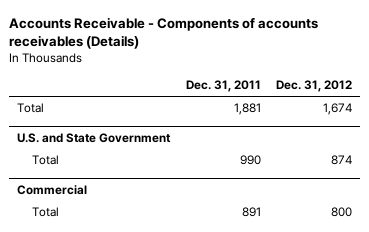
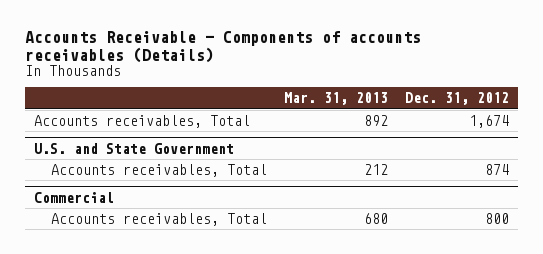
- | Dec. 31, 2011 | Dec. 31, 2012
+ | Mar. 31, 2013 | Dec. 31, 2012
- Total | 1,881 | 1,674
+ Accounts receivables, Total | 892 | 1,674
@ U.S. and State Government
- Total | 990 | 874
+ Accounts receivables, Total | 212 | 874
@ Commercial
- Total | 891 | 800
+ Accounts receivables, Total | 680 | 800

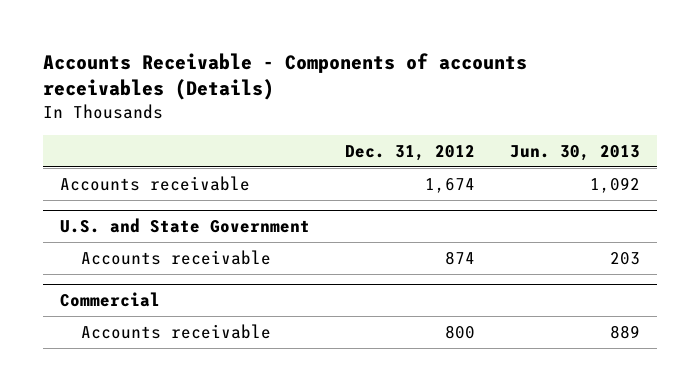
- | Mar. 31, 2013 | Dec. 31, 2012
+ | Dec. 31, 2012 | Jun. 30, 2013
- Accounts receivables, Total | 892 | 1,674
+ Accounts receivable | 1,674 | 1,092
@ U.S. and State Government
- Accounts receivables, Total | 212 | 874
+ Accounts receivable | 874 | 203
@ Commercial
- Accounts receivables, Total | 680 | 800
+ Accounts receivable | 800 | 889

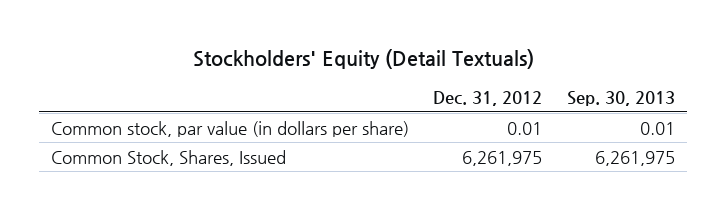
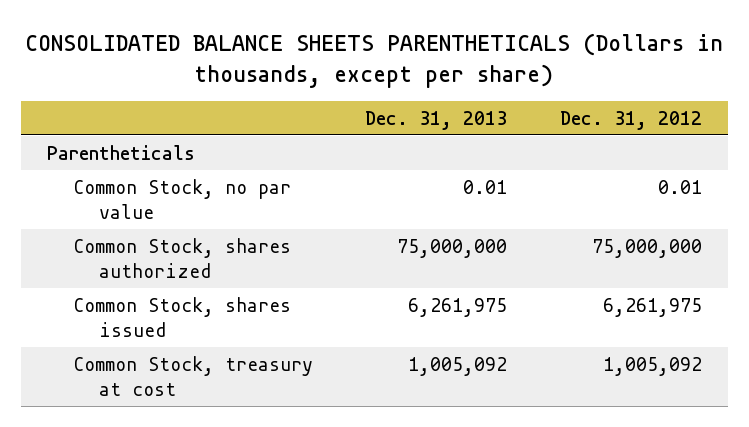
- Stockholders' Equity (Detail Textuals)
+ CONSOLIDATED BALANCE SHEETS PARENTHETICALS (Dollars in thousands, except per share)
- | Dec. 31, 2012 | Sep. 30, 2013
+ | Dec. 31, 2013 | Dec. 31, 2012
- Common stock, par value (in dollars per share) | 0.01 | 0.01
- Common Stock, Shares, Issued | 6,261,975 | 6,261,975
+ Parentheticals
+ Common Stock, no par value | 0.01 | 0.01
+ Common Stock, shares authorized | 75,000,000 | 75,000,000
+ Common Stock, shares issued | 6,261,975 | 6,261,975
+ Common Stock, treasury at cost | 1,005,092 | 1,005,092

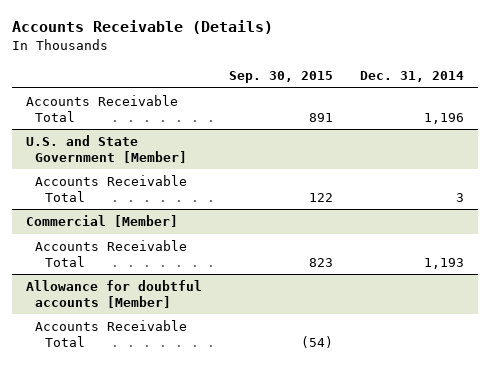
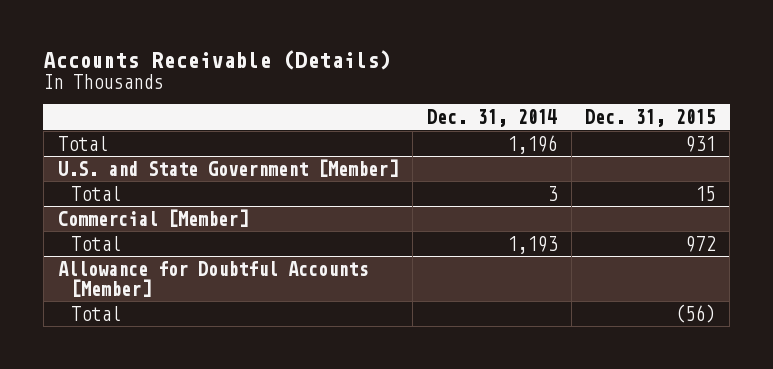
- | Sep. 30, 2015 | Dec. 31, 2014
+ | Dec. 31, 2014 | Dec. 31, 2015
- Accounts Receivable Total | 891 | 1,196
+ Total | 1,196 | 931
@ U.S. and State Government [Member]
- Accounts Receivable Total | 122 | 3
+ Total | 3 | 15
@ Commercial [Member]
- Accounts Receivable Total | 823 | 1,193
- Allowance for doubtful accounts [Member]
- Accounts Receivable Total | (54) |
@ Commercial [Member]
+ Total | 1,193 | 972
+ Allowance for Doubtful Accounts [Member]
+ Total | | (56)

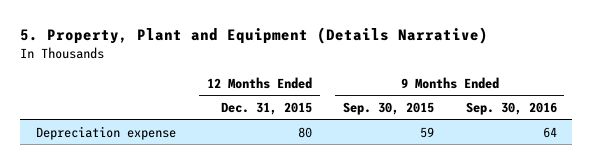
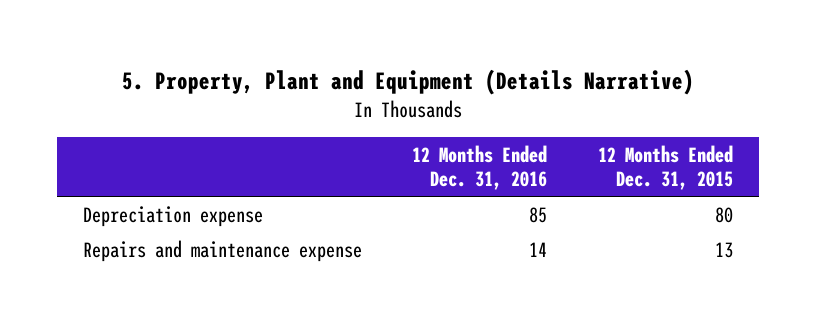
- | 12 Months Ended Dec. 31, 2015 | 9 Months Ended Sep. 30, 2015 | 9 Months Ended Sep. 30, 2016
+ | 12 Months Ended Dec. 31, 2016 | 12 Months Ended Dec. 31, 2015
+ Repairs and maintenance expense | 14 | 13

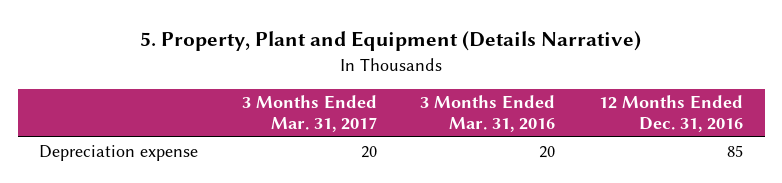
- | 12 Months Ended Dec. 31, 2016 | 12 Months Ended Dec. 31, 2015
+ | 3 Months Ended Mar. 31, 2017 | 3 Months Ended Mar. 31, 2016 | 12 Months Ended Dec. 31, 2016
- Repairs and maintenance expense | 14 | 13

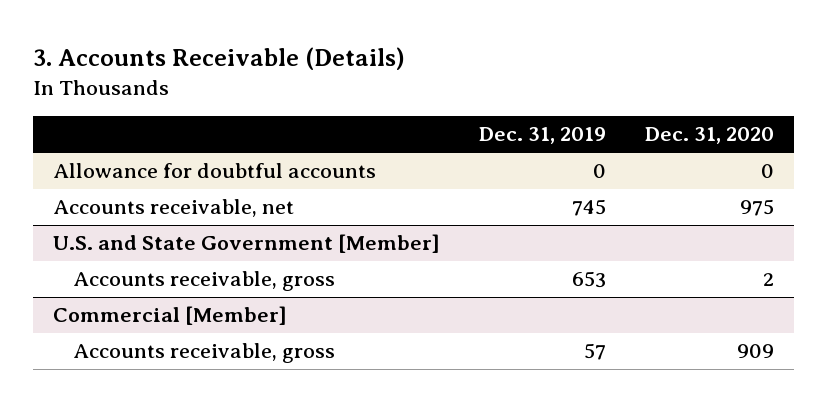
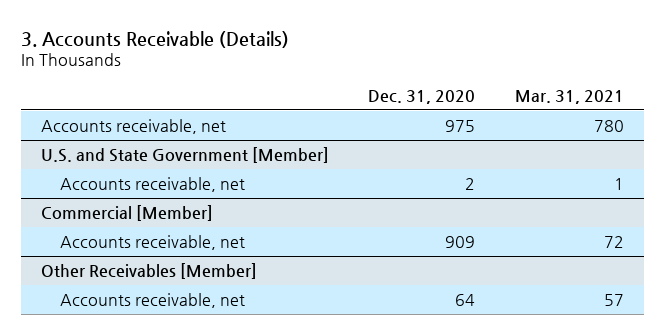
- | Dec. 31, 2019 | Dec. 31, 2020
+ | Dec. 31, 2020 | Mar. 31, 2021
- Allowance for doubtful accounts | 0 | 0
@ U.S. and State Government [Member]
- Accounts receivable, gross | 653 | 2
+ Accounts receivable, net | 2 | 1
@ Commercial [Member]
- Accounts receivable, gross | 57 | 909
+ Accounts receivable, net | 909 | 72
+ Other Receivables [Member]
+ Accounts receivable, net | 64 | 57

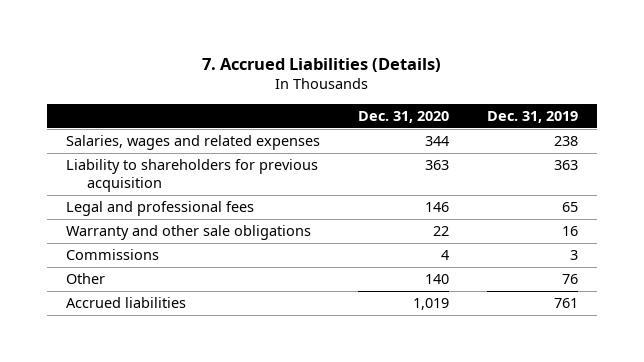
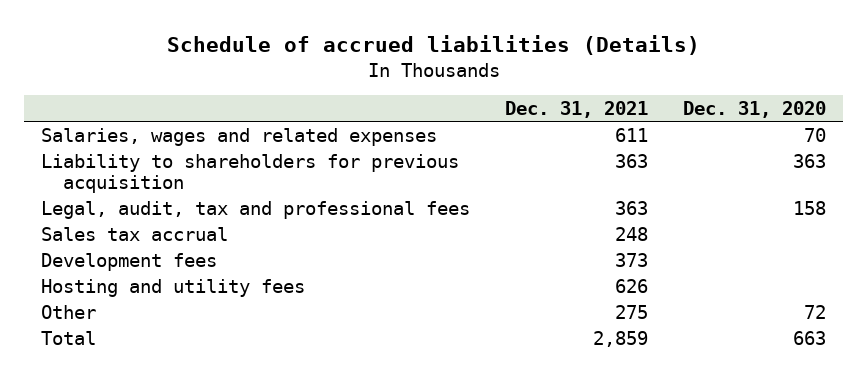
- 7. Accrued Liabilities (Details)
+ Schedule of accrued liabilities (Details)
- | Dec. 31, 2020 | Dec. 31, 2019
+ | Dec. 31, 2021 | Dec. 31, 2020
- Salaries, wages and related expenses | 344 | 238
+ Salaries, wages and related expenses | 611 | 70
- Legal and professional fees | 146 | 65
- Warranty and other sale obligations | 22 | 16
- Commissions | 4 | 3
- Other | 140 | 76
- Accrued liabilities | 1,019 | 761
+ Legal, audit, tax and professional fees | 363 | 158
+ Sales tax accrual | 248 |
+ Development fees | 373 |
+ Hosting and utility fees | 626 |
+ Other | 275 | 72
+ Total | 2,859 | 663

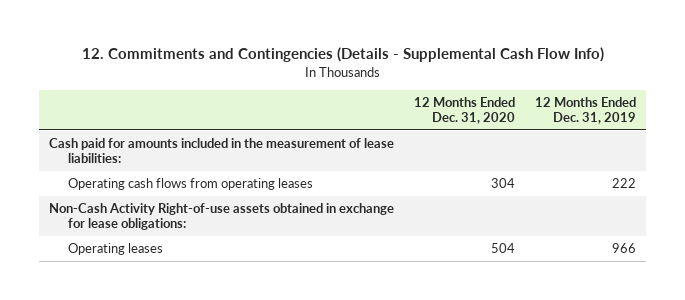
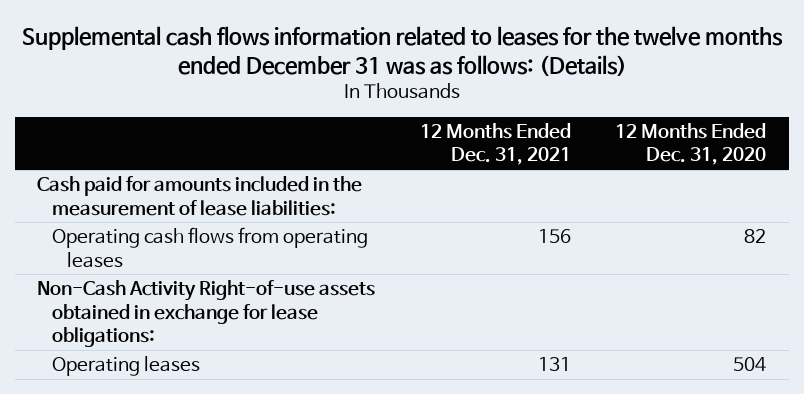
- 12. Commitments and Contingencies (Details - Supplemental Cash Flow Info)
+ Supplemental cash flows information related to leases for the twelve months ended December 31 was as follows: (Details)
- | 12 Months Ended Dec. 31, 2020 | 12 Months Ended Dec. 31, 2019
+ | 12 Months Ended Dec. 31, 2021 | 12 Months Ended Dec. 31, 2020
- Operating cash flows from operating leases | 304 | 222
+ Operating cash flows from operating leases | 156 | 82

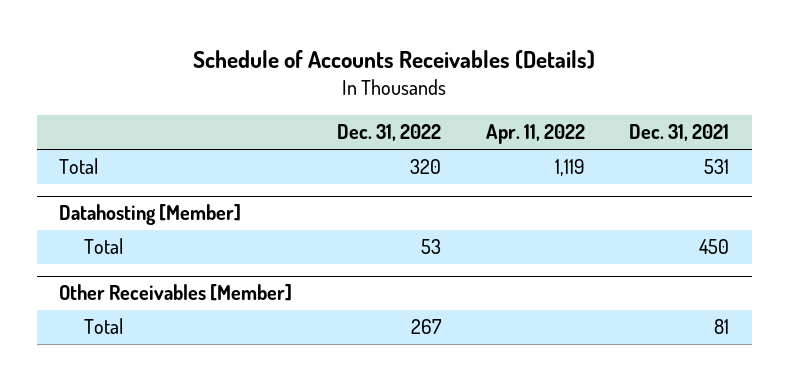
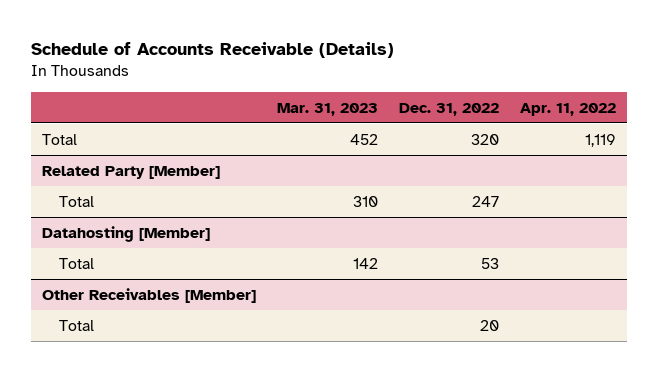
- Schedule of Accounts Receivables (Details)
+ Schedule of Accounts Receivable (Details)
- | Dec. 31, 2022 | Apr. 11, 2022 | Dec. 31, 2021
+ | Mar. 31, 2023 | Dec. 31, 2022 | Apr. 11, 2022
+ Related Party [Member]
+ Total | 310 | 247 |
@ Other Receivables [Member]
- Total | 267 | | 81
+ Total | | 20 |

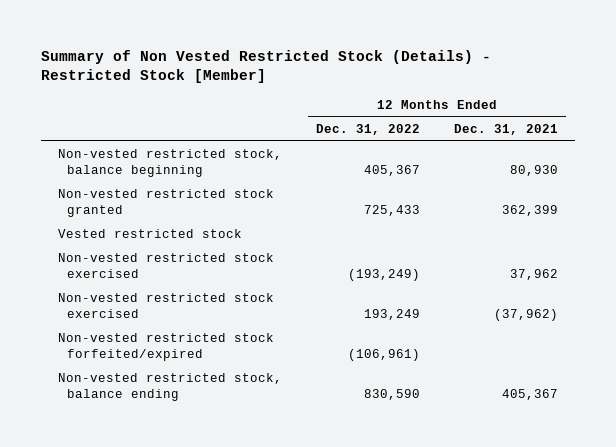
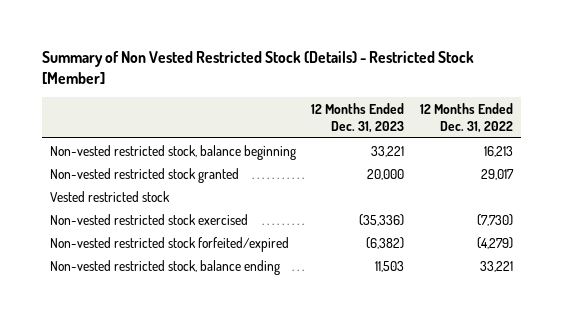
- | 12 Months Ended Dec. 31, 2022 | 12 Months Ended Dec. 31, 2021
+ | 12 Months Ended Dec. 31, 2023 | 12 Months Ended Dec. 31, 2022
- Non-vested restricted stock, balance beginning | 405,367 | 80,930
- Non-vested restricted stock granted | 725,433 | 362,399
+ Non-vested restricted stock, balance beginning | 33,221 | 16,213
+ Non-vested restricted stock granted | 20,000 | 29,017
- Non-vested restricted stock exercised | (193,249) | 37,962
- Non-vested restricted stock exercised | 193,249 | (37,962)
- Non-vested restricted stock forfeited/expired | (106,961) |
- Non-vested restricted stock, balance ending | 830,590 | 405,367
+ Non-vested restricted stock exercised | (35,336) | (7,730)
+ Non-vested restricted stock forfeited/expired | (6,382) | (4,279)
+ Non-vested restricted stock, balance ending | 11,503 | 33,221

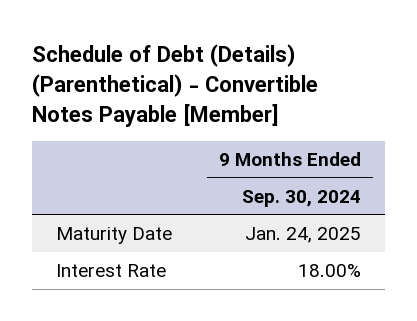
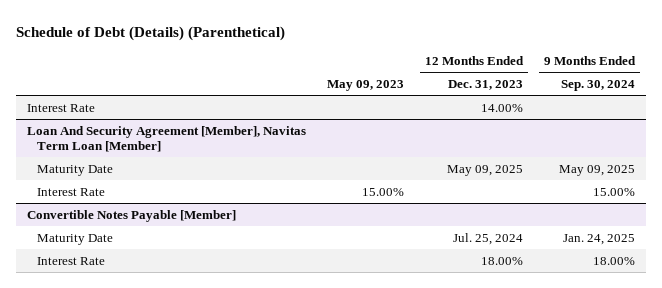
- Schedule of Debt (Details) (Parenthetical) - Convertible Notes Payable [Member]
+ Schedule of Debt (Details) (Parenthetical)
- | 9 Months Ended Sep. 30, 2024
+ | May 09, 2023 | 12 Months Ended Dec. 31, 2023 | 9 Months Ended Sep. 30, 2024
+ Interest Rate | | 14.00% |
+ Loan And Security Agreement [Member], Navitas Term Loan [Member]
+ Maturity Date | | May 09, 2025 | May 09, 2025
+ Interest Rate | 15.00% | | 15.00%
+ Convertible Notes Payable [Member]

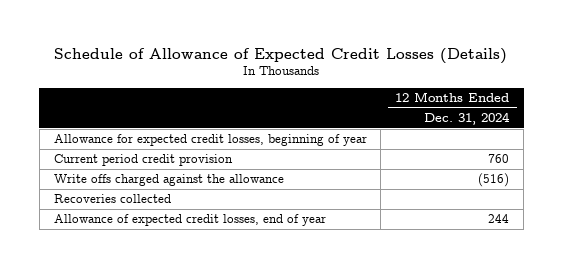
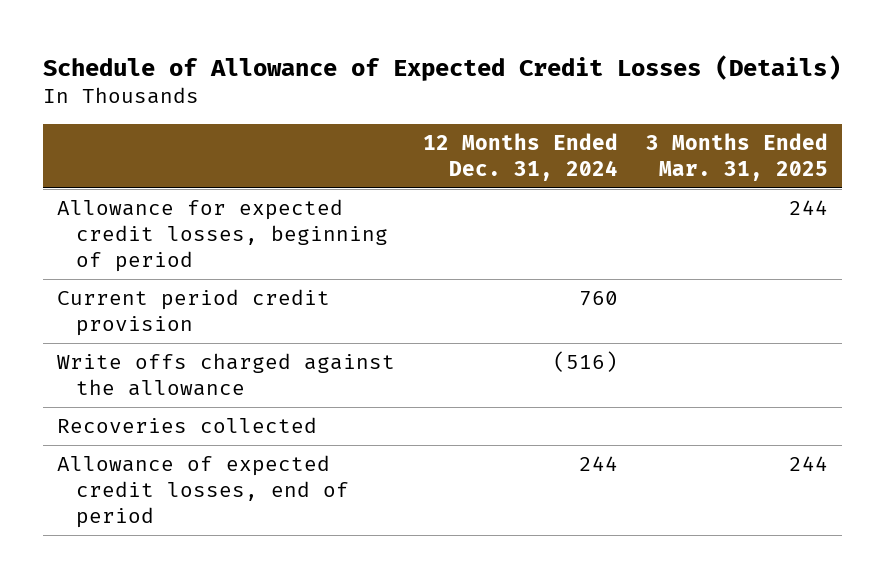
- | 12 Months Ended Dec. 31, 2024
+ | 12 Months Ended Dec. 31, 2024 | 3 Months Ended Mar. 31, 2025
- Allowance for expected credit losses, beginning of year
+ Allowance for expected credit losses, beginning of period | | 244
- Allowance of expected credit losses, end of year | 244
+ Allowance of expected credit losses, end of period | 244 | 244

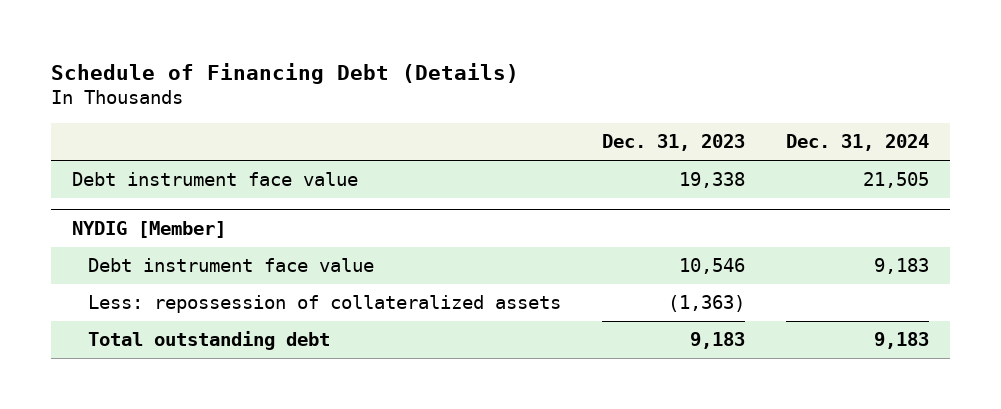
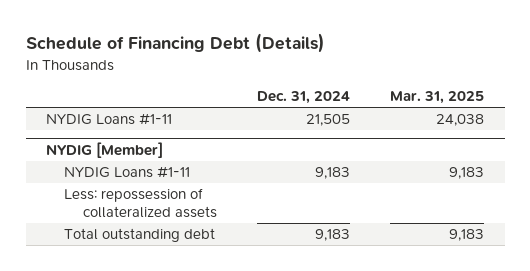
- | Dec. 31, 2023 | Dec. 31, 2024
+ | Dec. 31, 2024 | Mar. 31, 2025
- Debt instrument face value | 19,338 | 21,505
+ NYDIG Loans #1-11 | 21,505 | 24,038
@ NYDIG [Member]
- Debt instrument face value | 10,546 | 9,183
+ NYDIG Loans #1-11 | 9,183 | 9,183

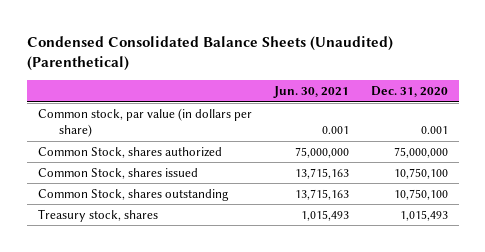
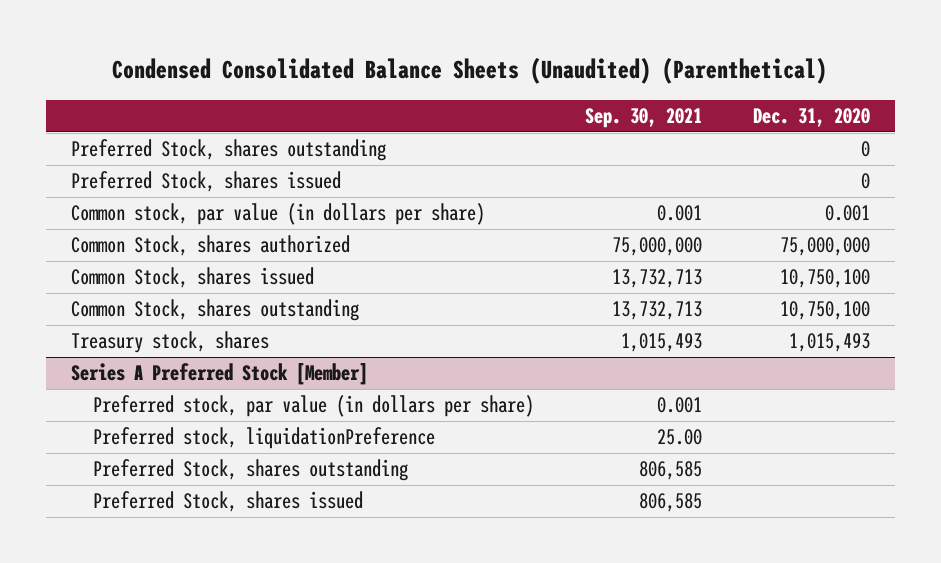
- | Jun. 30, 2021 | Dec. 31, 2020
+ | Sep. 30, 2021 | Dec. 31, 2020
+ Preferred Stock, shares outstanding | | 0
+ Preferred Stock, shares issued | | 0
+ Series A Preferred Stock [Member]
+ Preferred stock, par value (in dollars per share) | 0.001 |
+ Preferred stock, liquidationPreference | 25.00 |
+ Preferred Stock, shares outstanding | 806,585 |
+ Preferred Stock, shares issued | 806,585 |

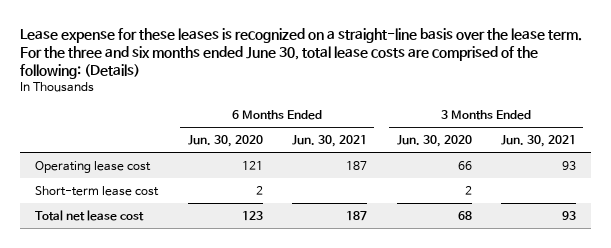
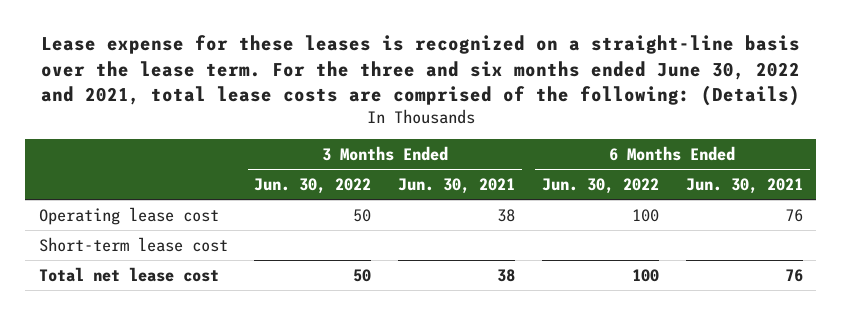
- Lease expense for these leases is recognized on a straight-line basis over the lease term. For the three and six months ended June 30, total lease costs are comprised of the following: (Details)
+ Lease expense for these leases is recognized on a straight-line basis over the lease term. For the three and six months ended June 30, 2022 and 2021, total lease costs are comprised of the following: (Details)
- | 6 Months Ended Jun. 30, 2020 | 6 Months Ended Jun. 30, 2021 | 3 Months Ended Jun. 30, 2020 | 3 Months Ended Jun. 30, 2021
+ | 3 Months Ended Jun. 30, 2022 | 3 Months Ended Jun. 30, 2021 | 6 Months Ended Jun. 30, 2022 | 6 Months Ended Jun. 30, 2021
- Operating lease cost | 121 | 187 | 66 | 93
+ Operating lease cost | 50 | 38 | 100 | 76
- Total net lease cost | 123 | 187 | 68 | 93
+ Total net lease cost | 50 | 38 | 100 | 76

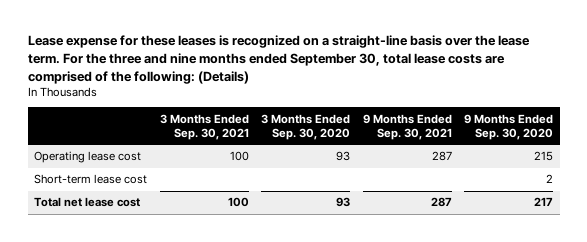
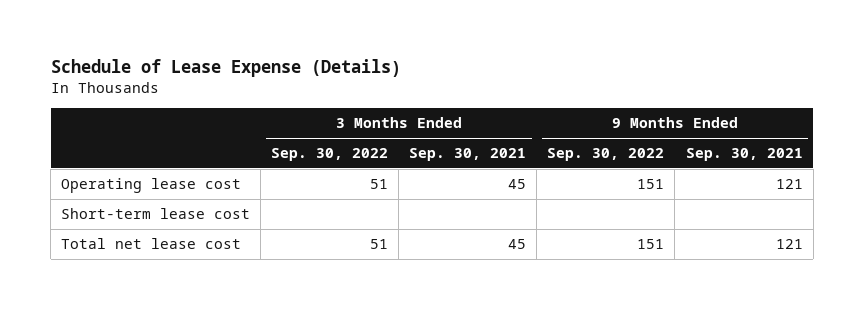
- Lease expense for these leases is recognized on a straight-line basis over the lease term. For the three and nine months ended September 30, total lease costs are comprised of the following: (Details)
+ Schedule of Lease Expense (Details)
- | 3 Months Ended Sep. 30, 2021 | 3 Months Ended Sep. 30, 2020 | 9 Months Ended Sep. 30, 2021 | 9 Months Ended Sep. 30, 2020
+ | 3 Months Ended Sep. 30, 2022 | 3 Months Ended Sep. 30, 2021 | 9 Months Ended Sep. 30, 2022 | 9 Months Ended Sep. 30, 2021
- Operating lease cost | 100 | 93 | 287 | 215
+ Operating lease cost | 51 | 45 | 151 | 121
- Total net lease cost | 100 | 93 | 287 | 217
+ Total net lease cost | 51 | 45 | 151 | 121

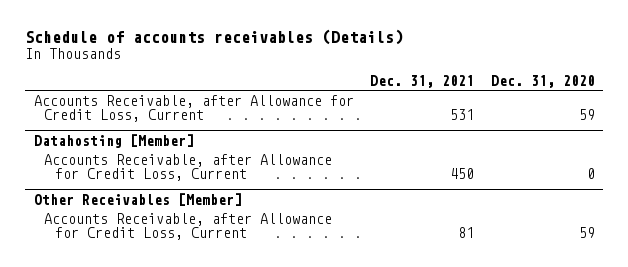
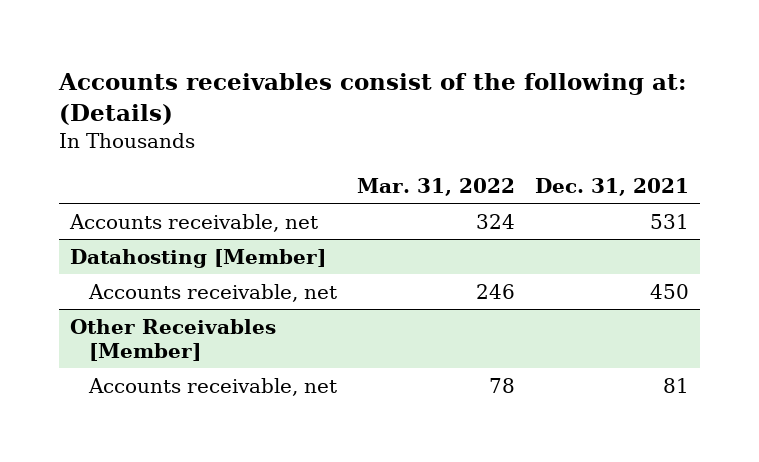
- Schedule of accounts receivables (Details)
+ Accounts receivables consist of the following at: (Details)
- | Dec. 31, 2021 | Dec. 31, 2020
+ | Mar. 31, 2022 | Dec. 31, 2021
- Accounts Receivable, after Allowance for Credit Loss, Current | 531 | 59
+ Accounts receivable, net | 324 | 531
@ Datahosting [Member]
- Accounts Receivable, after Allowance for Credit Loss, Current | 450 | 0
+ Accounts receivable, net | 246 | 450
@ Other Receivables [Member]
- Accounts Receivable, after Allowance for Credit Loss, Current | 81 | 59
+ Accounts receivable, net | 78 | 81

